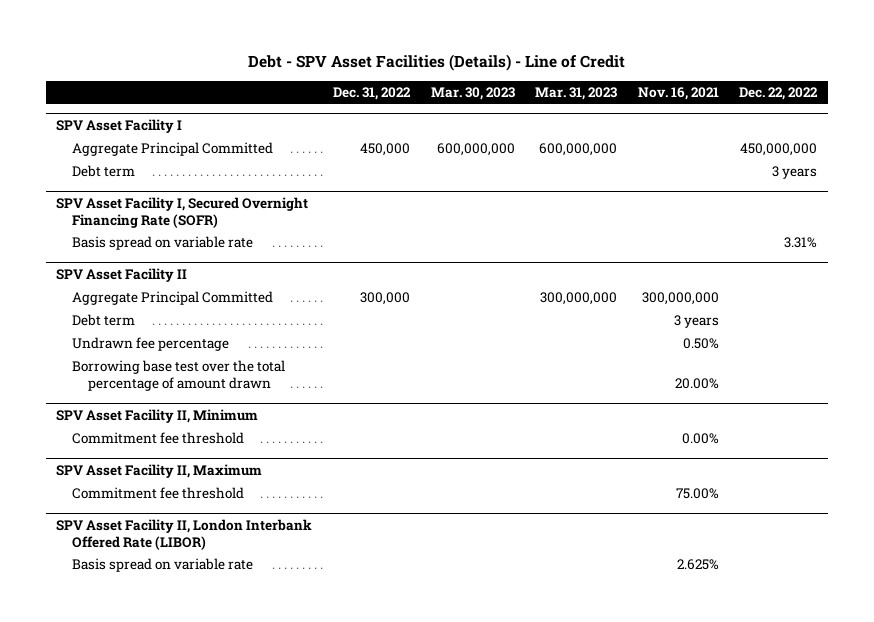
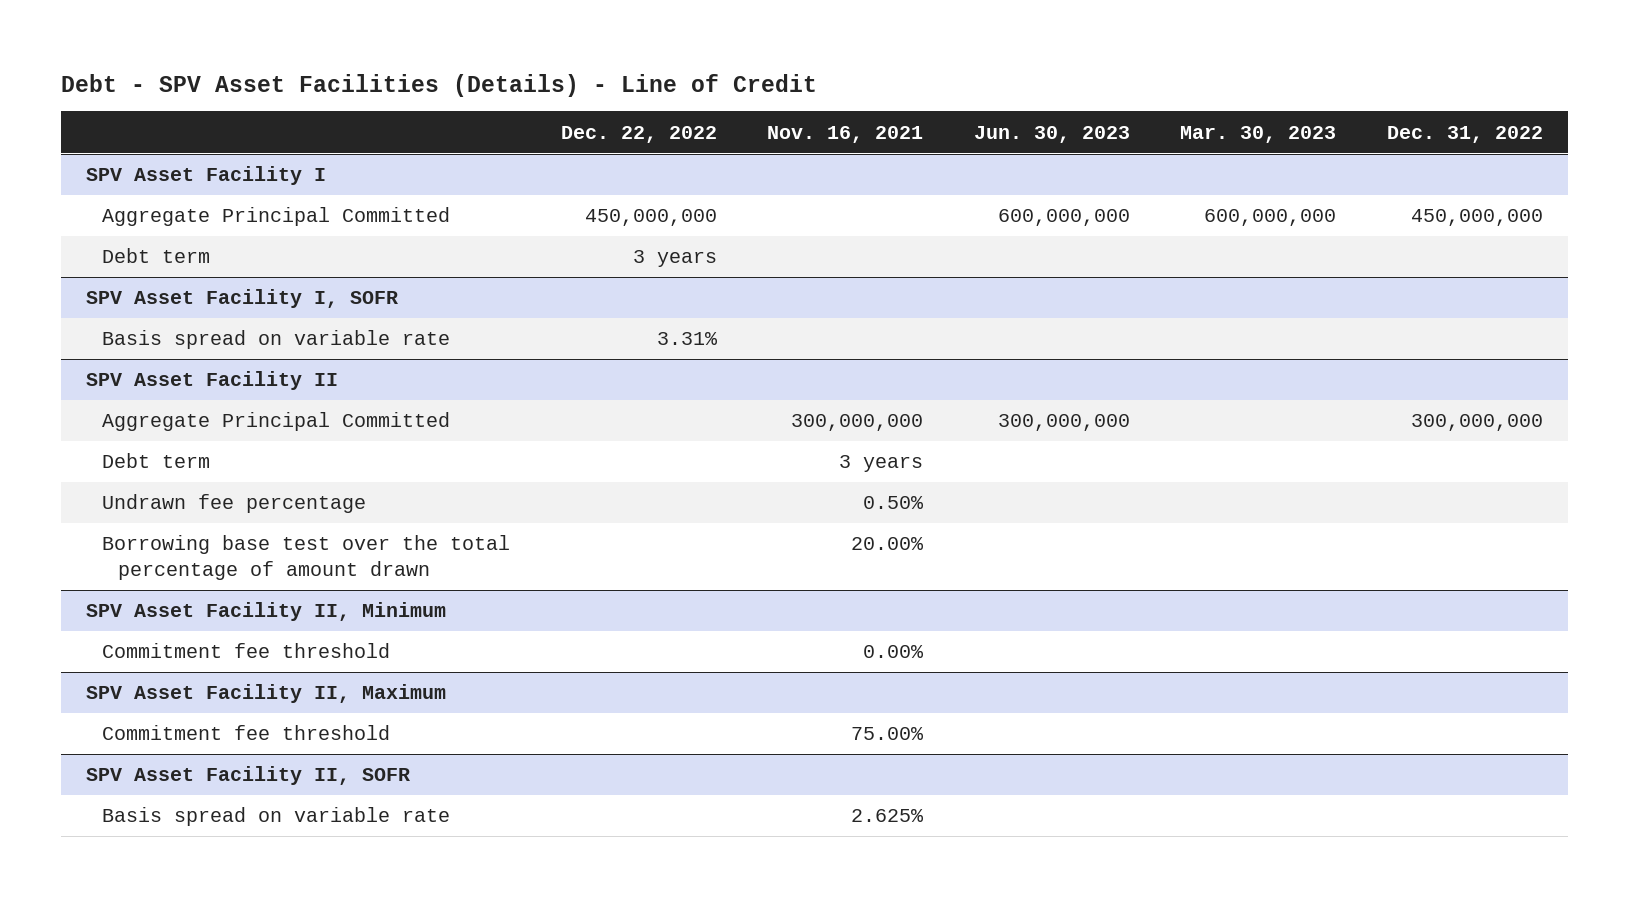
- | Dec. 31, 2022 | Mar. 30, 2023 | Mar. 31, 2023 | Nov. 16, 2021 | Dec. 22, 2022
+ | Dec. 22, 2022 | Nov. 16, 2021 | Jun. 30, 2023 | Mar. 30, 2023 | Dec. 31, 2022
@ SPV Asset Facility I
- Aggregate Principal Committed | 450,000 | 600,000,000 | 600,000,000 | | 450,000,000
+ Aggregate Principal Committed | 450,000,000 | | 600,000,000 | 600,000,000 | 450,000,000
- SPV Asset Facility I, Secured Overnight Financing Rate (SOFR)
+ SPV Asset Facility I, SOFR
@ SPV Asset Facility II
- Aggregate Principal Committed | 300,000 | | 300,000,000 | 300,000,000 |
+ Aggregate Principal Committed | | 300,000,000 | 300,000,000 | | 300,000,000
- SPV Asset Facility II, London Interbank Offered Rate (LIBOR)
+ SPV Asset Facility II, SOFR

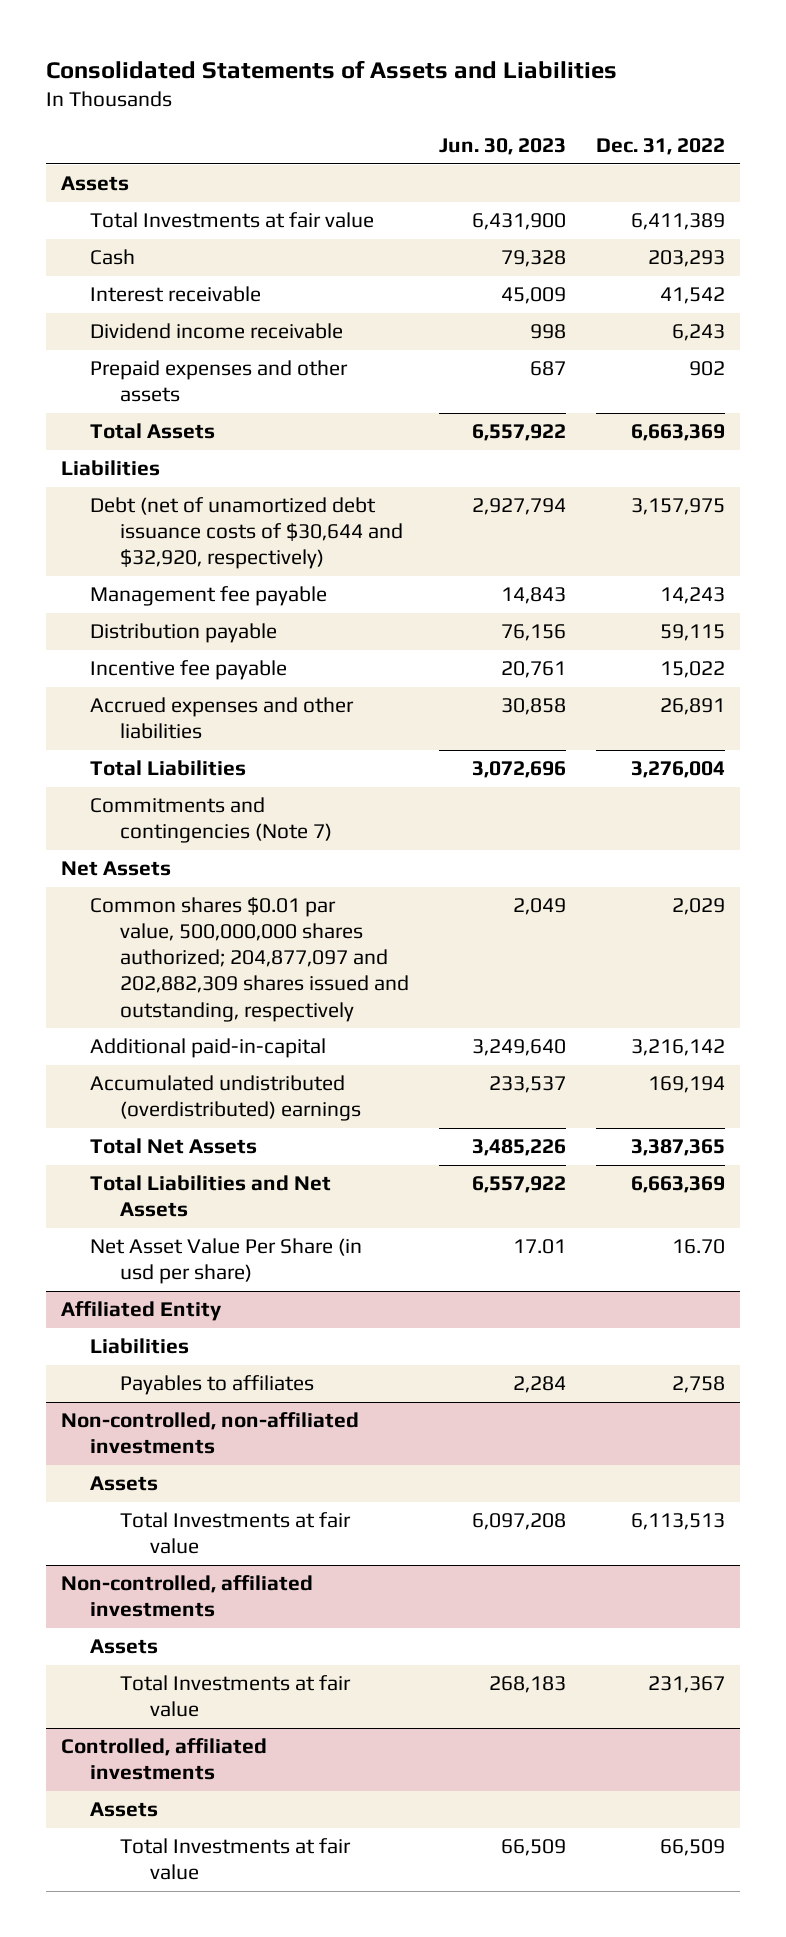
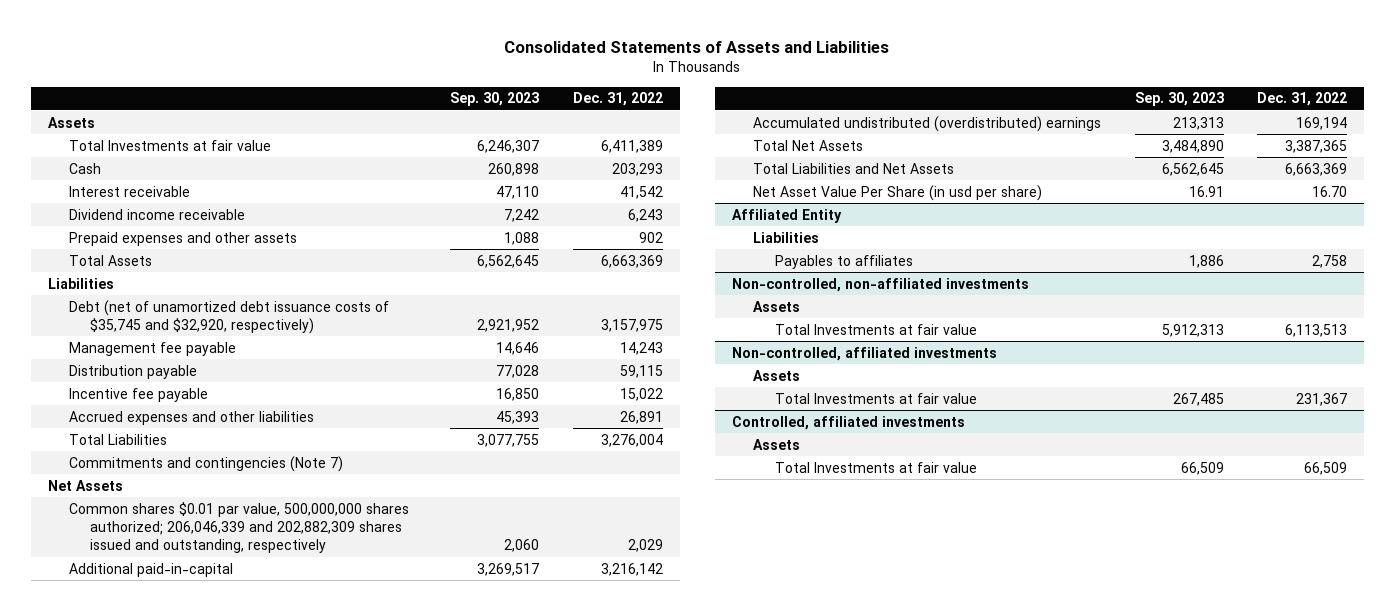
- | Jun. 30, 2023 | Dec. 31, 2022
+ | Sep. 30, 2023 | Dec. 31, 2022
- Debt (net of unamortized debt issuance costs of $30,644 and $32,920, respectively) | 2,927,794 | 3,157,975
+ Debt (net of unamortized debt issuance costs of $35,745 and $32,920, respectively) | 2,921,952 | 3,157,975
- Common shares $0.01 par value, 500,000,000 shares authorized; 204,877,097 and 202,882,309 shares issued and outstanding, respectively | 2,049 | 2,029
+ Common shares $0.01 par value, 500,000,000 shares authorized; 206,046,339 and 202,882,309 shares issued and outstanding, respectively | 2,060 | 2,029

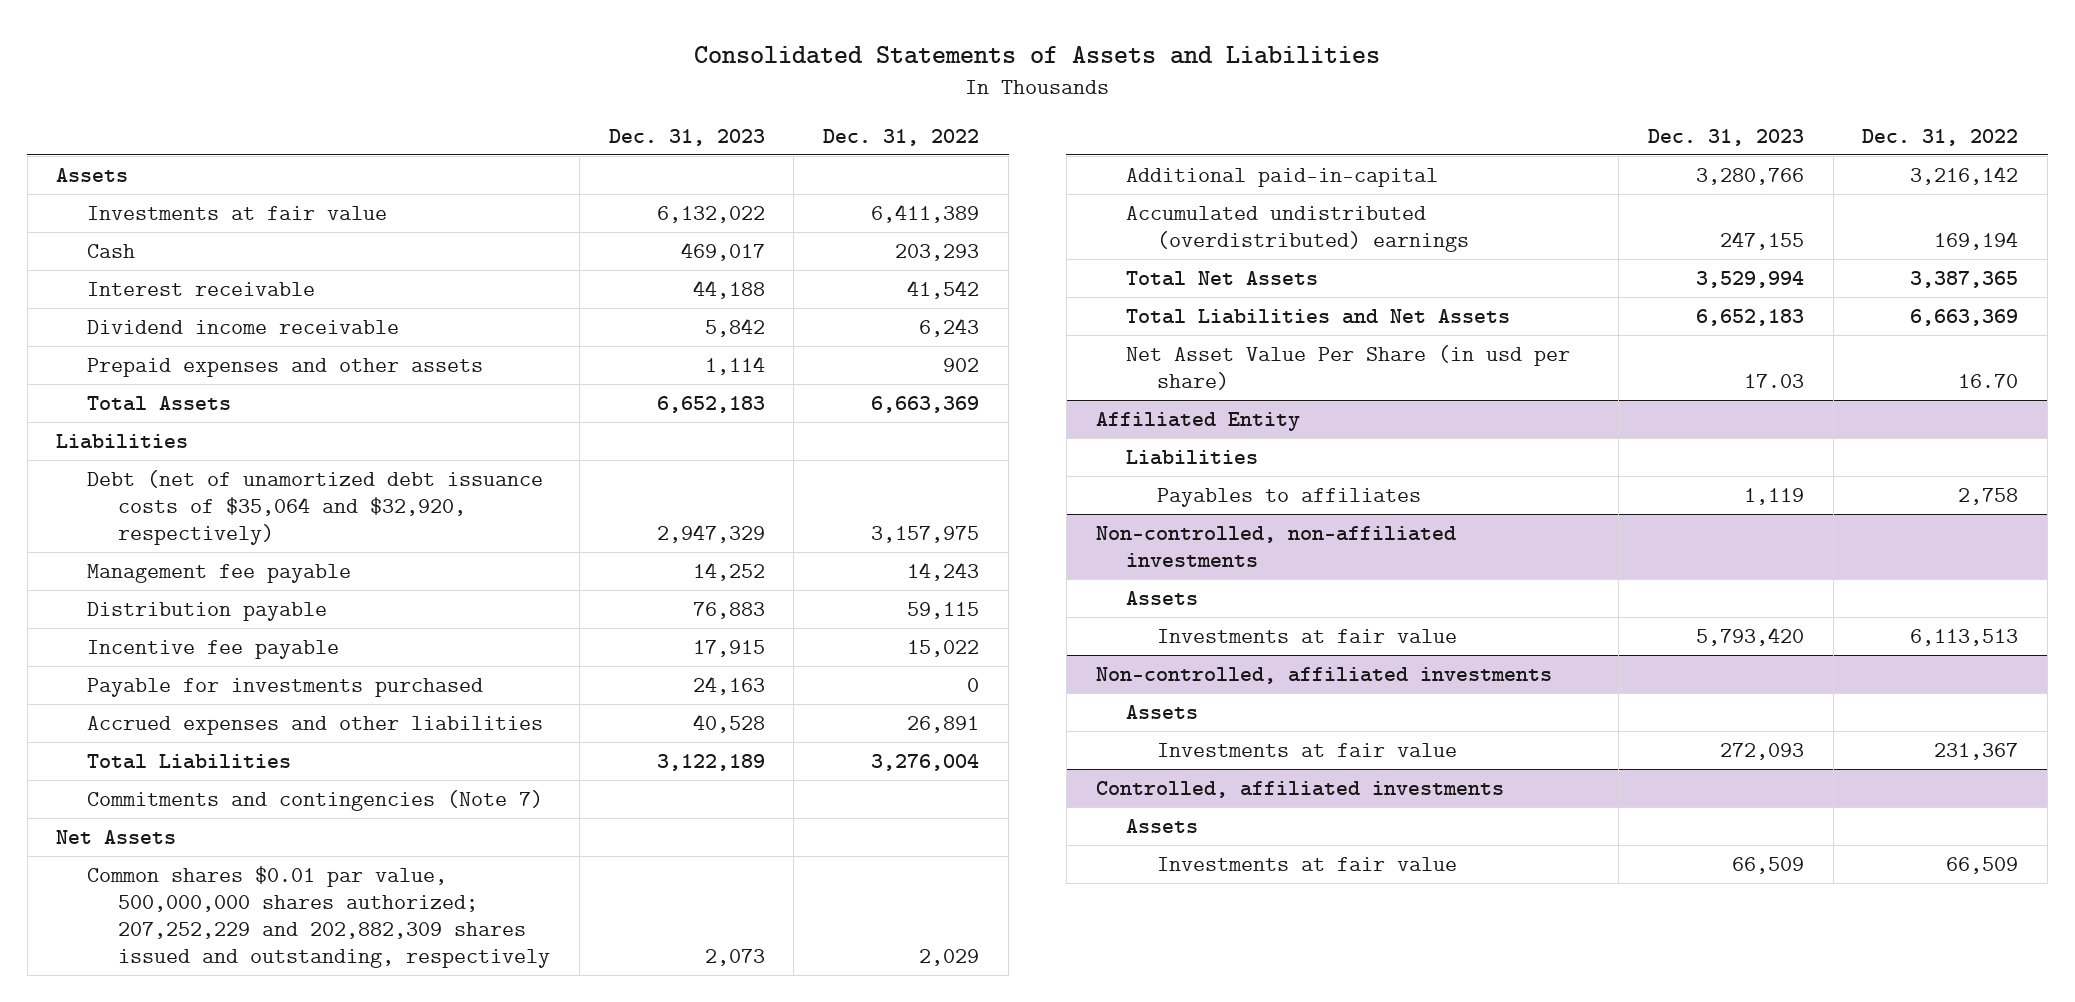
- | Sep. 30, 2023 | Dec. 31, 2022
+ | Dec. 31, 2023 | Dec. 31, 2022
- Total Investments at fair value | 6,246,307 | 6,411,389
+ Investments at fair value | 6,132,022 | 6,411,389
- Debt (net of unamortized debt issuance costs of $35,745 and $32,920, respectively) | 2,921,952 | 3,157,975
+ Debt (net of unamortized debt issuance costs of $35,064 and $32,920, respectively) | 2,947,329 | 3,157,975
+ Payable for investments purchased | 24,163 | 0
- Common shares $0.01 par value, 500,000,000 shares authorized; 206,046,339 and 202,882,309 shares issued and outstanding, respectively | 2,060 | 2,029
+ Common shares $0.01 par value, 500,000,000 shares authorized; 207,252,229 and 202,882,309 shares issued and outstanding, respectively | 2,073 | 2,029
@ Non-controlled, non-affiliated investments
- Total Investments at fair value | 5,912,313 | 6,113,513
+ Investments at fair value | 5,793,420 | 6,113,513
@ Non-controlled, affiliated investments
- Total Investments at fair value | 267,485 | 231,367
+ Investments at fair value | 272,093 | 231,367
@ Controlled, affiliated investments
- Total Investments at fair value | 66,509 | 66,509
+ Investments at fair value | 66,509 | 66,509

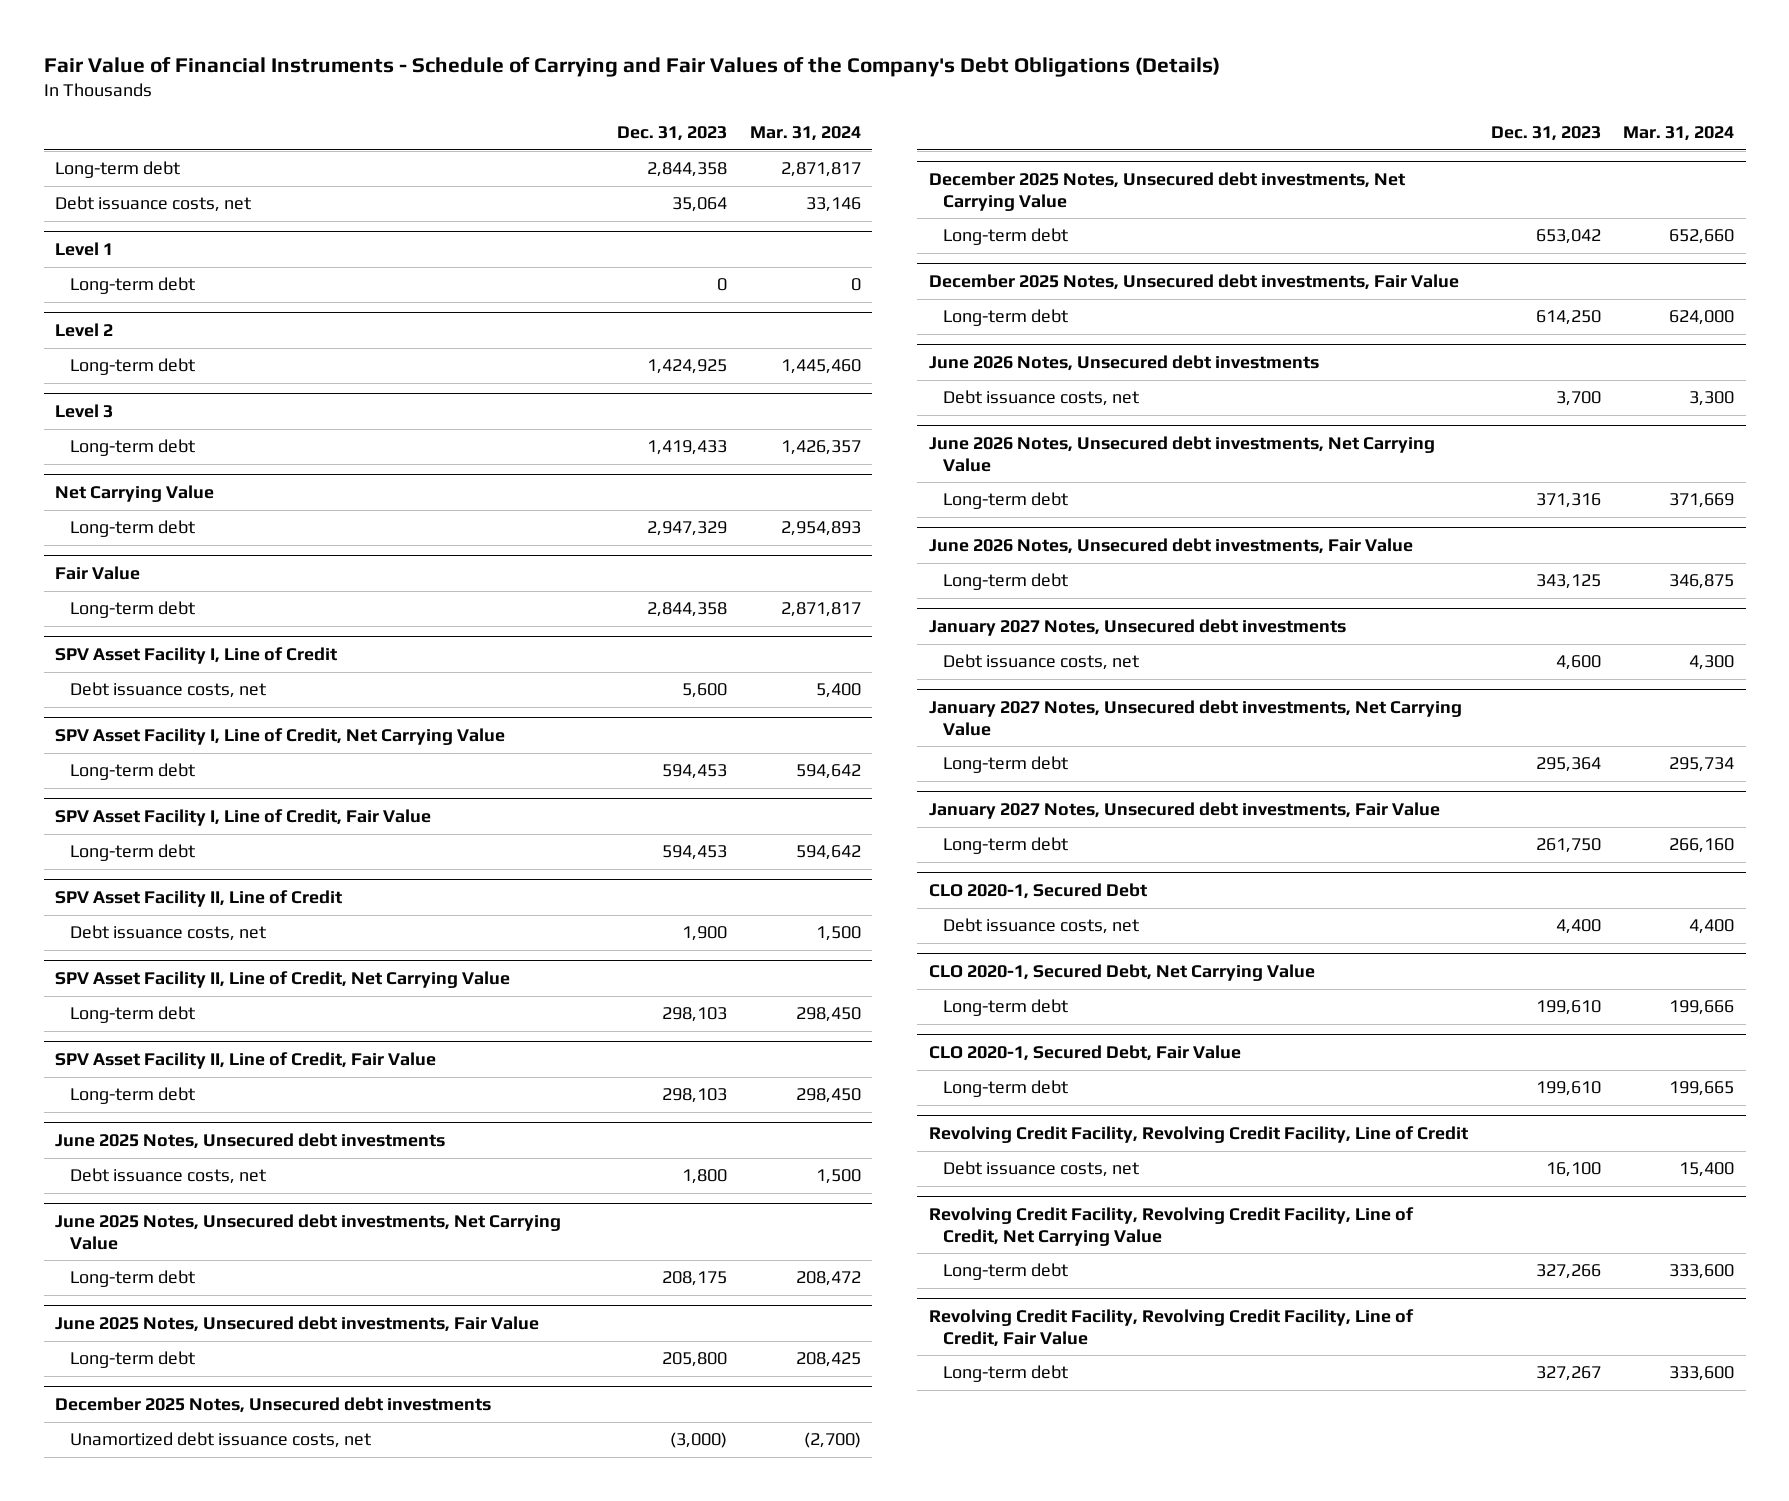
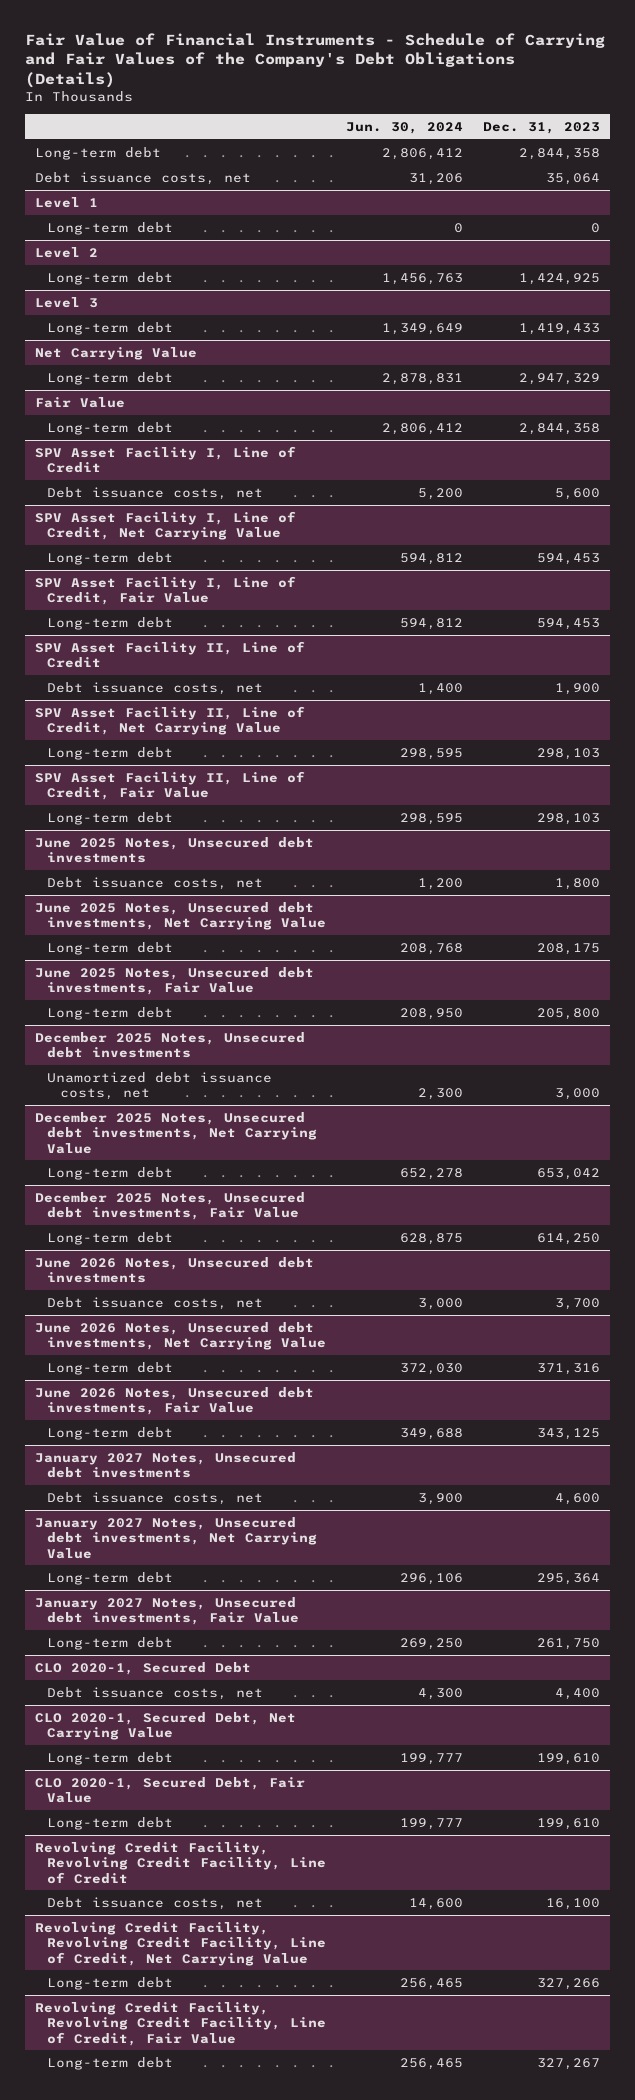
- | Dec. 31, 2023 | Mar. 31, 2024
+ | Jun. 30, 2024 | Dec. 31, 2023
@ December 2025 Notes, Unsecured debt investments
- Unamortized debt issuance costs, net | (3,000) | (2,700)
+ Unamortized debt issuance costs, net | 2,300 | 3,000

